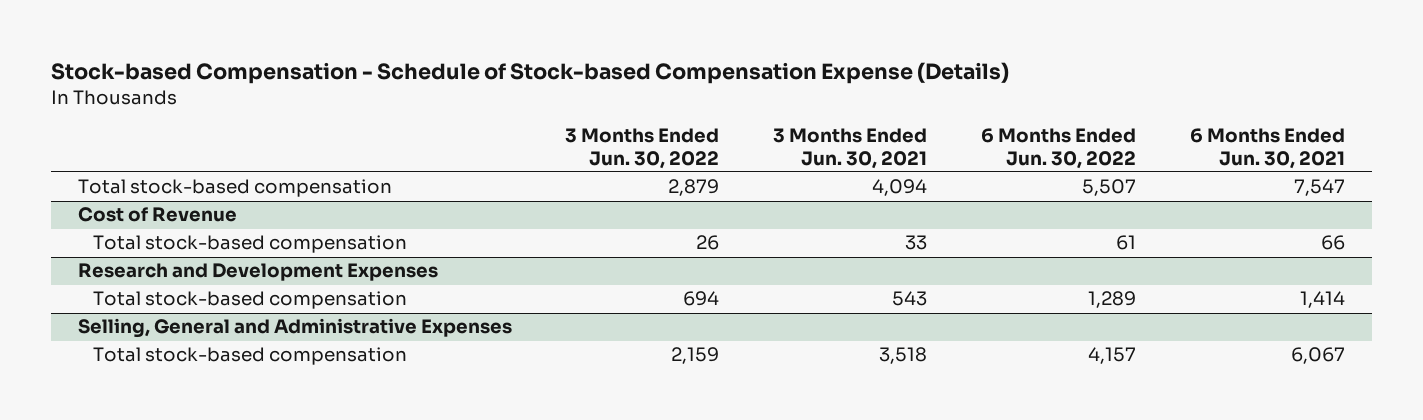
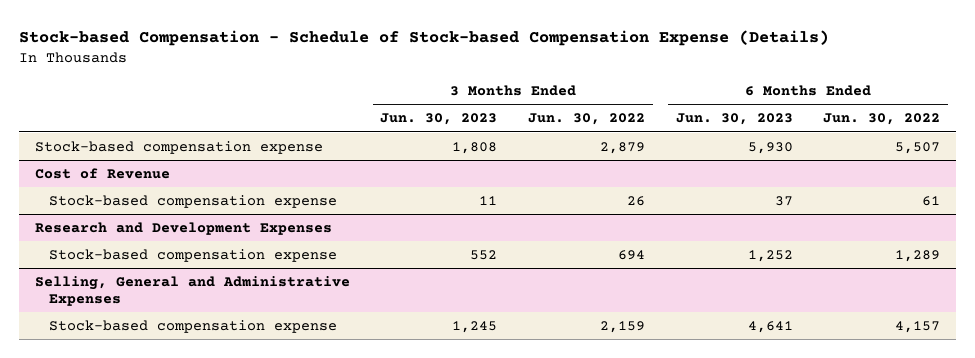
- | 3 Months Ended Jun. 30, 2022 | 3 Months Ended Jun. 30, 2021 | 6 Months Ended Jun. 30, 2022 | 6 Months Ended Jun. 30, 2021
+ | 3 Months Ended Jun. 30, 2023 | 3 Months Ended Jun. 30, 2022 | 6 Months Ended Jun. 30, 2023 | 6 Months Ended Jun. 30, 2022
- Total stock-based compensation | 2,879 | 4,094 | 5,507 | 7,547
+ Stock-based compensation expense | 1,808 | 2,879 | 5,930 | 5,507
@ Cost of Revenue
- Total stock-based compensation | 26 | 33 | 61 | 66
+ Stock-based compensation expense | 11 | 26 | 37 | 61
@ Research and Development Expenses
- Total stock-based compensation | 694 | 543 | 1,289 | 1,414
+ Stock-based compensation expense | 552 | 694 | 1,252 | 1,289
@ Selling, General and Administrative Expenses
- Total stock-based compensation | 2,159 | 3,518 | 4,157 | 6,067
+ Stock-based compensation expense | 1,245 | 2,159 | 4,641 | 4,157

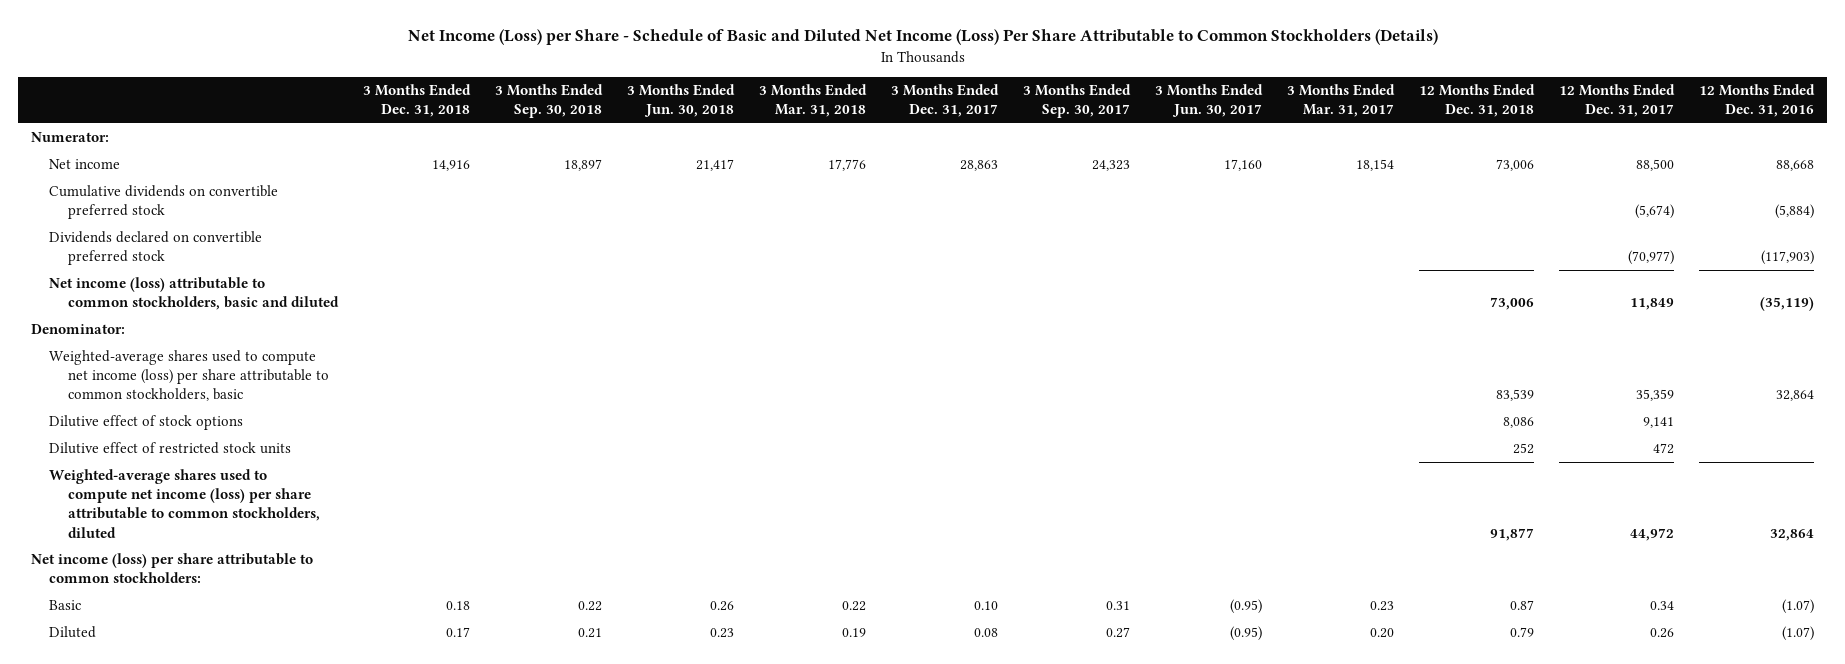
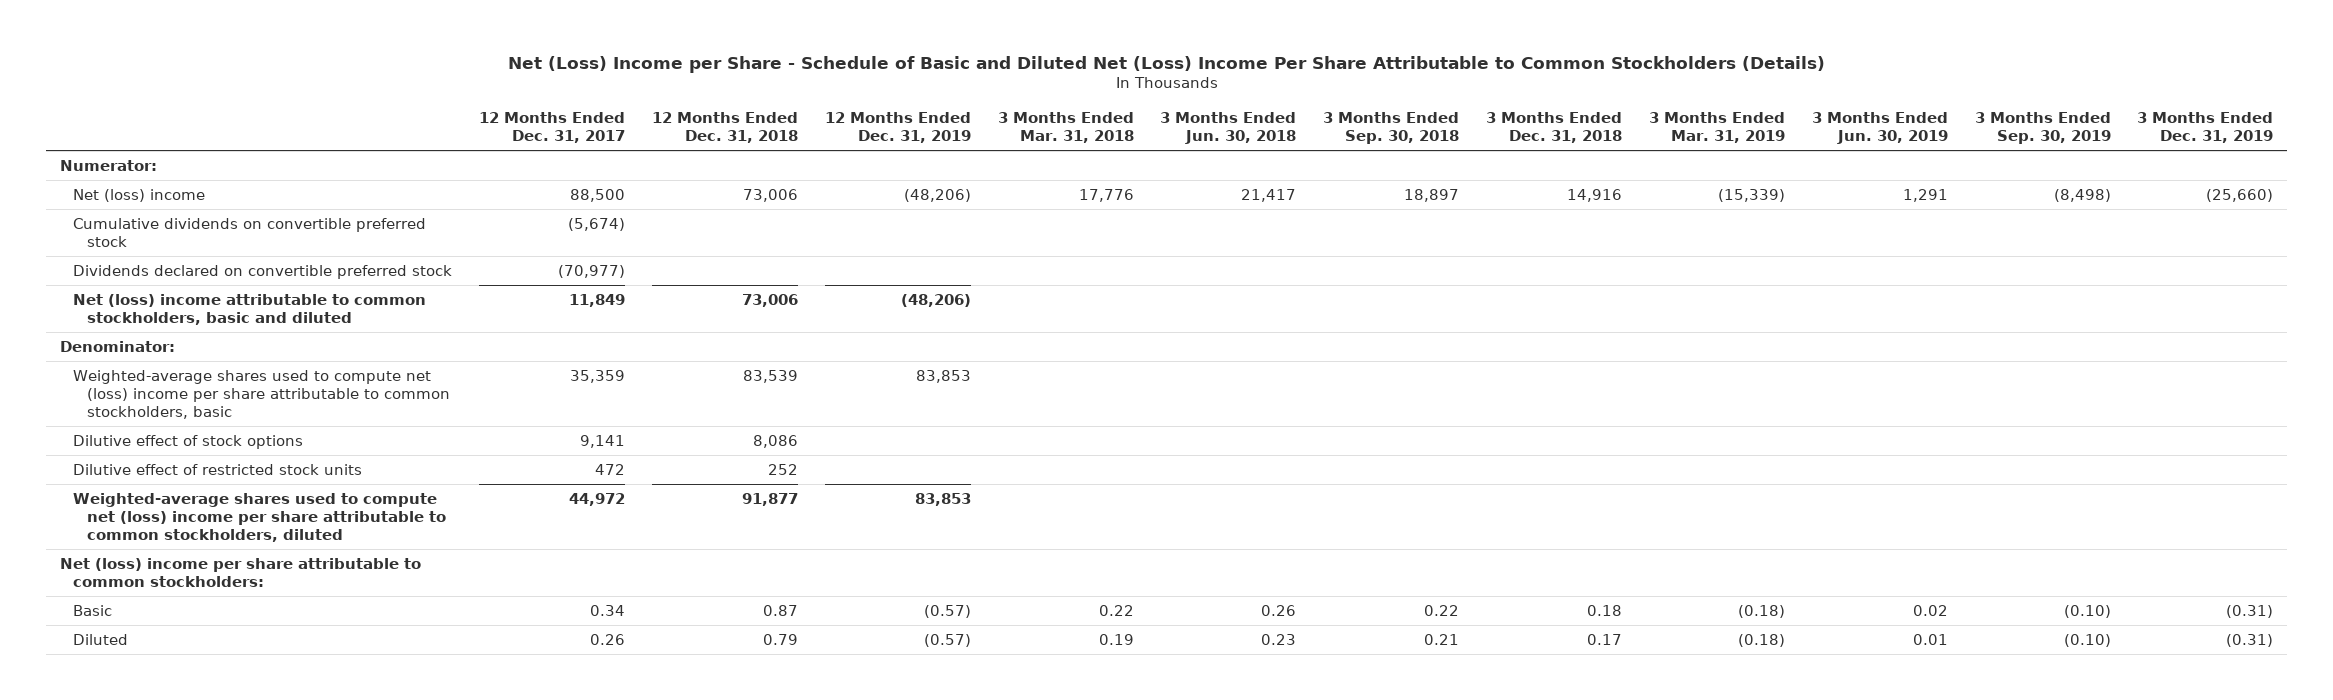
- Net Income (Loss) per Share - Schedule of Basic and Diluted Net Income (Loss) Per Share Attributable to Common Stockholders (Details)
+ Net (Loss) Income per Share - Schedule of Basic and Diluted Net (Loss) Income Per Share Attributable to Common Stockholders (Details)
- | 3 Months Ended Dec. 31, 2018 | 3 Months Ended Sep. 30, 2018 | 3 Months Ended Jun. 30, 2018 | 3 Months Ended Mar. 31, 2018 | 3 Months Ended Dec. 31, 2017 | 3 Months Ended Sep. 30, 2017 | 3 Months Ended Jun. 30, 2017 | 3 Months Ended Mar. 31, 2017 | 12 Months Ended Dec. 31, 2018 | 12 Months Ended Dec. 31, 2017 | 12 Months Ended Dec. 31, 2016
+ | 12 Months Ended Dec. 31, 2017 | 12 Months Ended Dec. 31, 2018 | 12 Months Ended Dec. 31, 2019 | 3 Months Ended Mar. 31, 2018 | 3 Months Ended Jun. 30, 2018 | 3 Months Ended Sep. 30, 2018 | 3 Months Ended Dec. 31, 2018 | 3 Months Ended Mar. 31, 2019 | 3 Months Ended Jun. 30, 2019 | 3 Months Ended Sep. 30, 2019 | 3 Months Ended Dec. 31, 2019
- Net income | 14,916 | 18,897 | 21,417 | 17,776 | 28,863 | 24,323 | 17,160 | 18,154 | 73,006 | 88,500 | 88,668
+ Net (loss) income | 88,500 | 73,006 | (48,206) | 17,776 | 21,417 | 18,897 | 14,916 | (15,339) | 1,291 | (8,498) | (25,660)
- Net income (loss) attributable to common stockholders, basic and diluted | | | | | | | | | 73,006 | 11,849 | (35,119)
+ Net (loss) income attributable to common stockholders, basic and diluted | 11,849 | 73,006 | (48,206) | | | | | | | |
- Weighted-average shares used to compute net income (loss) per share attributable to common stockholders, basic | | | | | | | | | 83,539 | 35,359 | 32,864
+ Weighted-average shares used to compute net (loss) income per share attributable to common stockholders, basic | 35,359 | 83,539 | 83,853 | | | | | | | |
- Weighted-average shares used to compute net income (loss) per share attributable to common stockholders, diluted | | | | | | | | | 91,877 | 44,972 | 32,864
- Net income (loss) per share attributable to common stockholders:
+ Weighted-average shares used to compute net (loss) income per share attributable to common stockholders, diluted | 44,972 | 91,877 | 83,853 | | | | | | | |
+ Net (loss) income per share attributable to common stockholders:

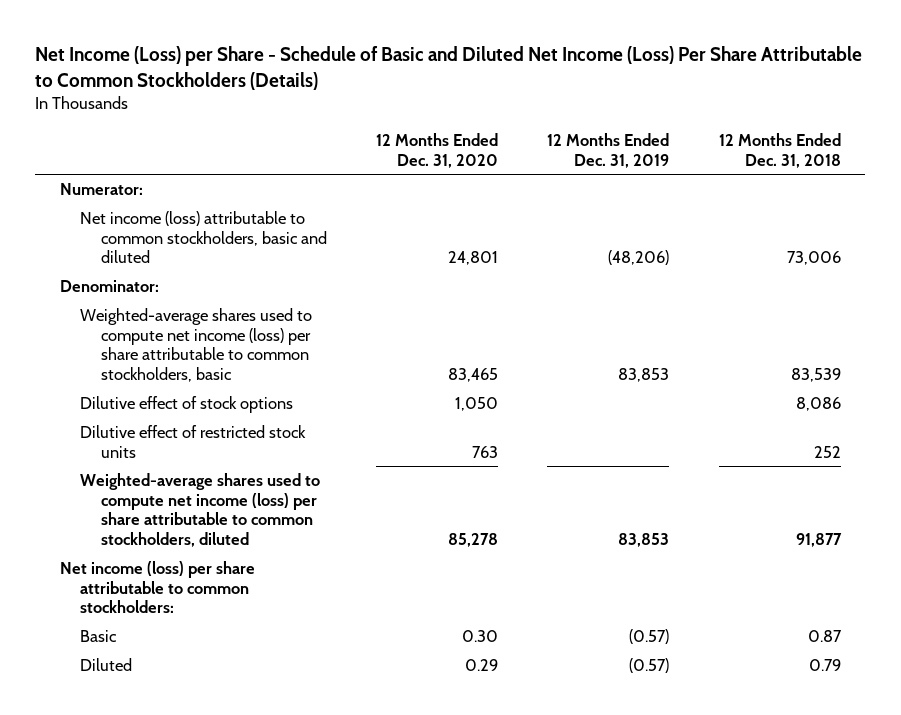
- Net (Loss) Income per Share - Schedule of Basic and Diluted Net (Loss) Income Per Share Attributable to Common Stockholders (Details)
+ Net Income (Loss) per Share - Schedule of Basic and Diluted Net Income (Loss) Per Share Attributable to Common Stockholders (Details)
- | 12 Months Ended Dec. 31, 2017 | 12 Months Ended Dec. 31, 2018 | 12 Months Ended Dec. 31, 2019 | 3 Months Ended Mar. 31, 2018 | 3 Months Ended Jun. 30, 2018 | 3 Months Ended Sep. 30, 2018 | 3 Months Ended Dec. 31, 2018 | 3 Months Ended Mar. 31, 2019 | 3 Months Ended Jun. 30, 2019 | 3 Months Ended Sep. 30, 2019 | 3 Months Ended Dec. 31, 2019
+ | 12 Months Ended Dec. 31, 2020 | 12 Months Ended Dec. 31, 2019 | 12 Months Ended Dec. 31, 2018
- Net (loss) income | 88,500 | 73,006 | (48,206) | 17,776 | 21,417 | 18,897 | 14,916 | (15,339) | 1,291 | (8,498) | (25,660)
- Cumulative dividends on convertible preferred stock | (5,674) | | | | | | | | | |
- Dividends declared on convertible preferred stock | (70,977) | | | | | | | | | |
- Net (loss) income attributable to common stockholders, basic and diluted | 11,849 | 73,006 | (48,206) | | | | | | | |
+ Net income (loss) attributable to common stockholders, basic and diluted | 24,801 | (48,206) | 73,006
- Weighted-average shares used to compute net (loss) income per share attributable to common stockholders, basic | 35,359 | 83,539 | 83,853 | | | | | | | |
+ Weighted-average shares used to compute net income (loss) per share attributable to common stockholders, basic | 83,465 | 83,853 | 83,539
- Weighted-average shares used to compute net (loss) income per share attributable to common stockholders, diluted | 44,972 | 91,877 | 83,853 | | | | | | | |
- Net (loss) income per share attributable to common stockholders:
+ Weighted-average shares used to compute net income (loss) per share attributable to common stockholders, diluted | 85,278 | 83,853 | 91,877
+ Net income (loss) per share attributable to common stockholders:

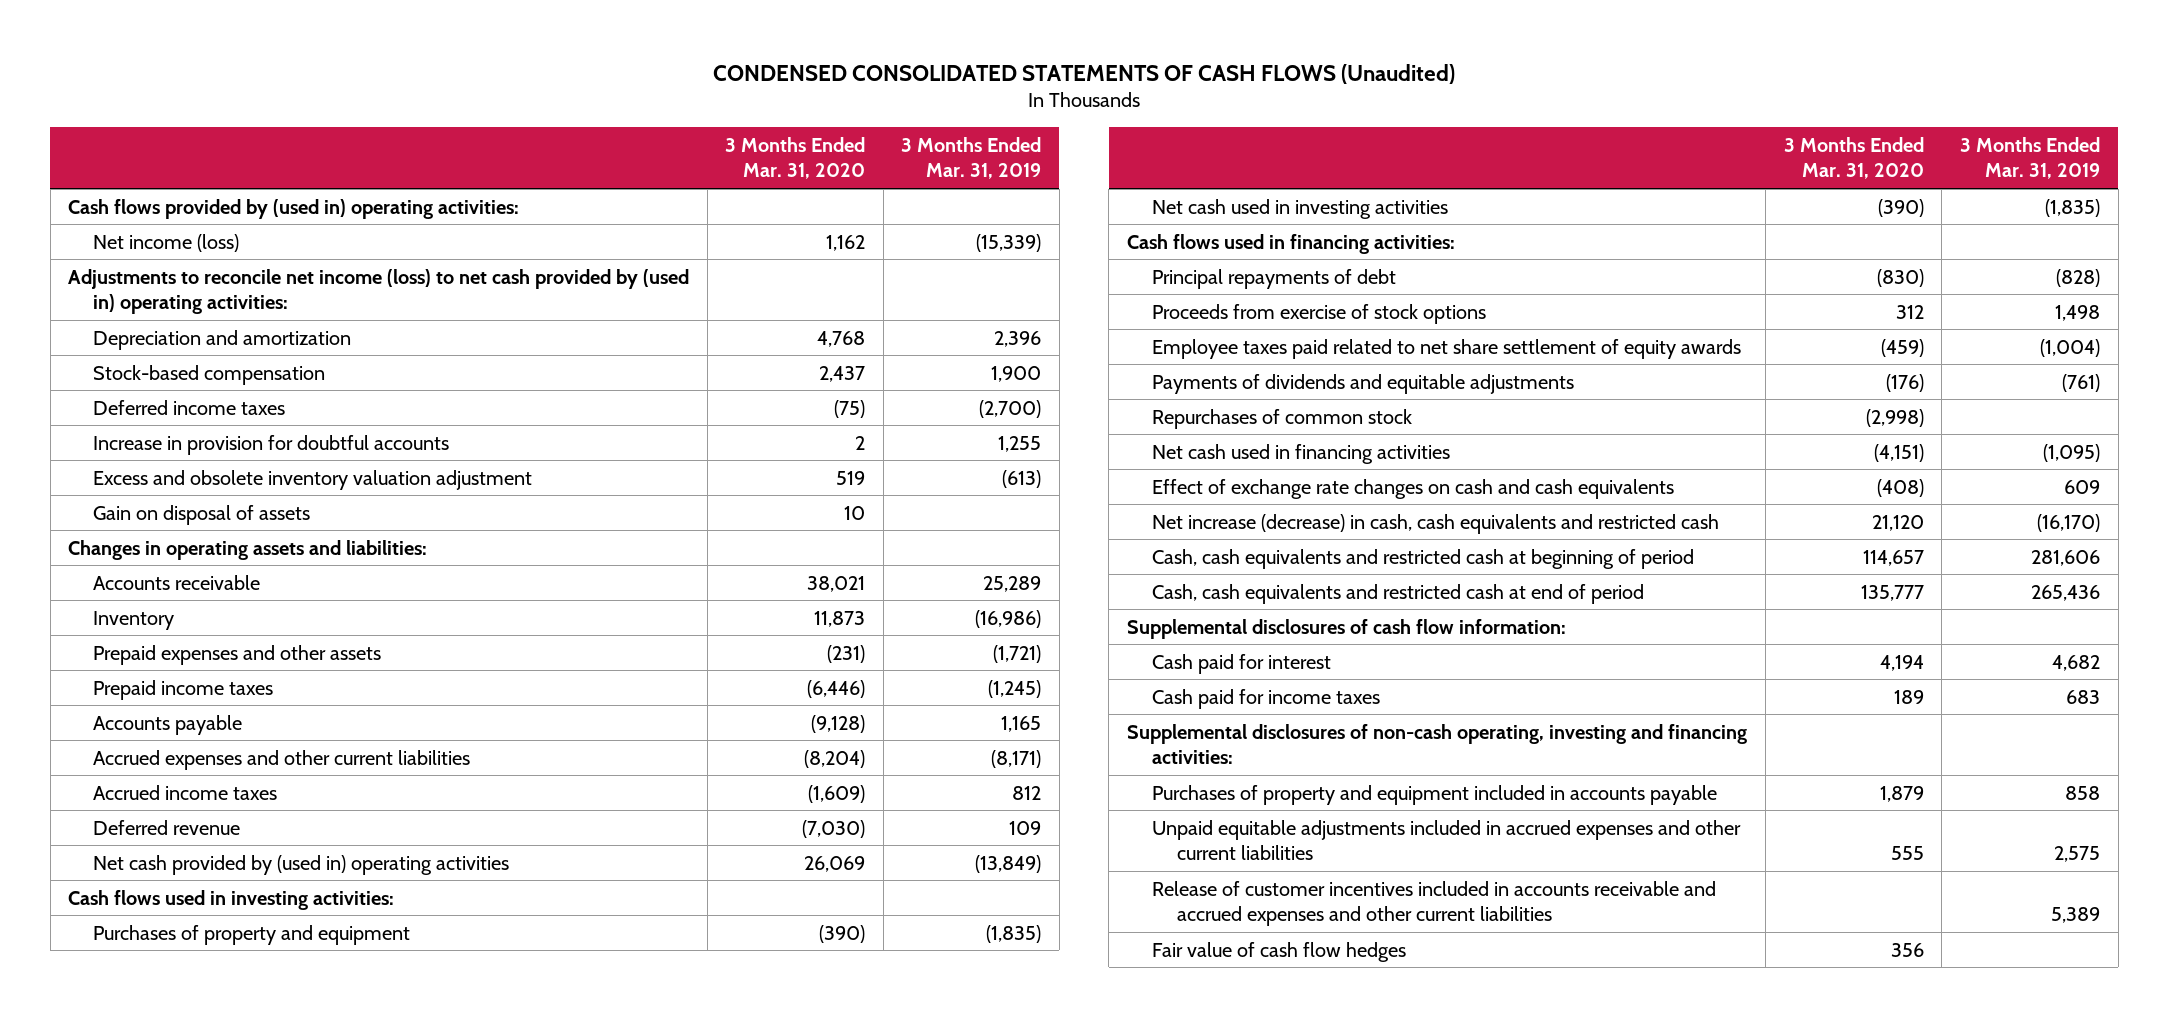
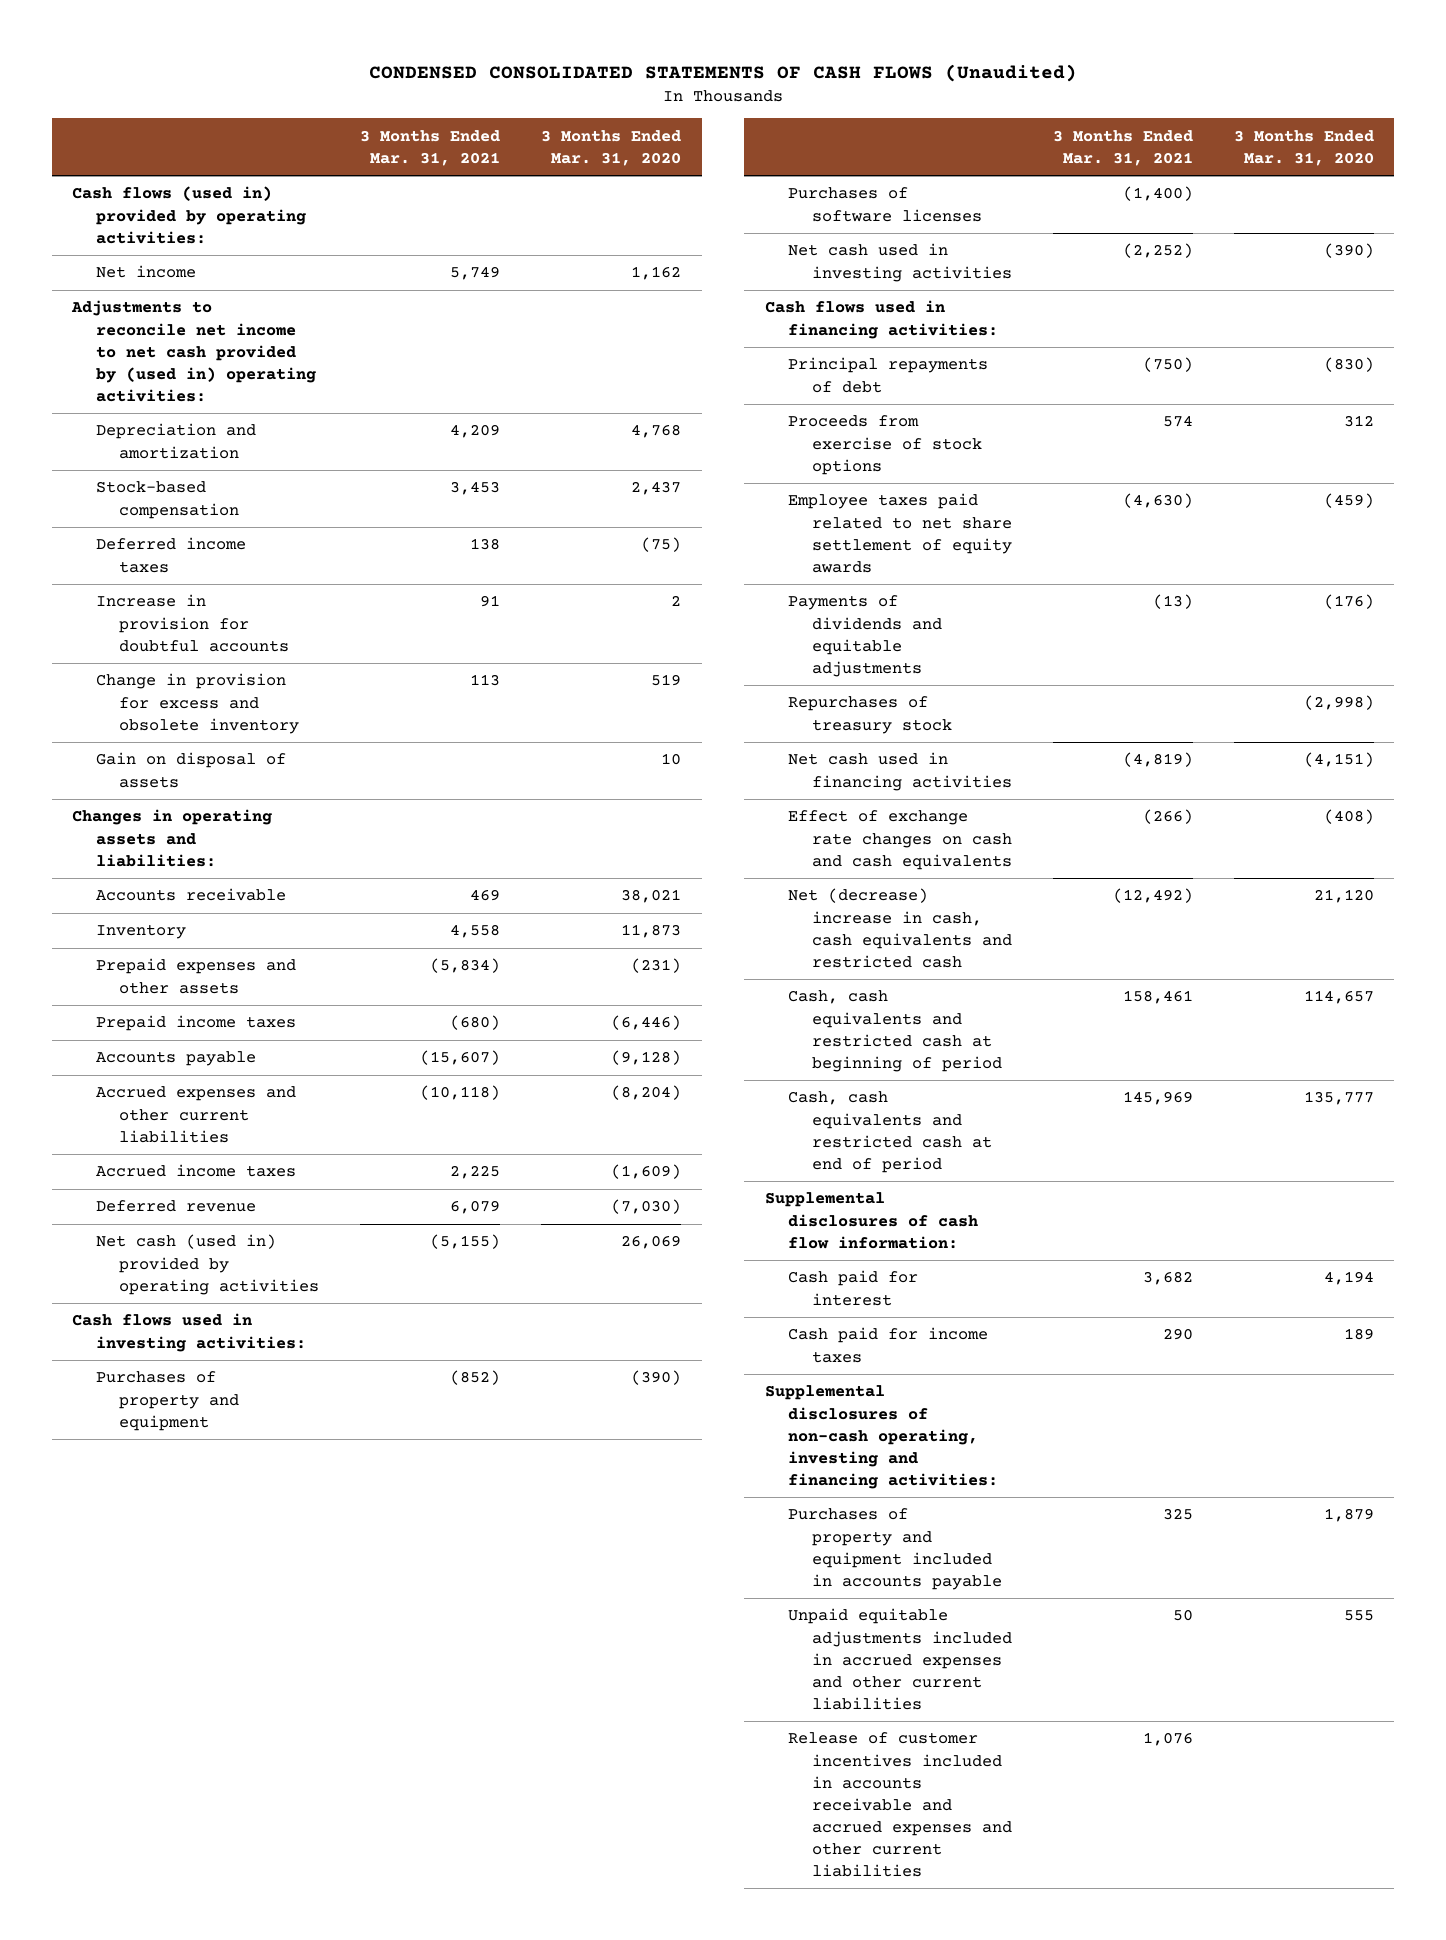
- | 3 Months Ended Mar. 31, 2020 | 3 Months Ended Mar. 31, 2019
+ | 3 Months Ended Mar. 31, 2021 | 3 Months Ended Mar. 31, 2020
- Cash flows provided by (used in) operating activities:
- Net income (loss) | 1,162 | (15,339)
- Adjustments to reconcile net income (loss) to net cash provided by (used in) operating activities:
+ Cash flows (used in) provided by operating activities:
+ Net income | 5,749 | 1,162
+ Adjustments to reconcile net income to net cash provided by (used in) operating activities:
- Excess and obsolete inventory valuation adjustment | 519 | (613)
+ Change in provision for excess and obsolete inventory | 113 | 519
- Net cash provided by (used in) operating activities | 26,069 | (13,849)
+ Net cash (used in) provided by operating activities | (5,155) | 26,069
+ Purchases of software licenses | (1,400) |
- Repurchases of common stock | (2,998) |
+ Repurchases of treasury stock | | (2,998)
- Net increase (decrease) in cash, cash equivalents and restricted cash | 21,120 | (16,170)
+ Net (decrease) increase in cash, cash equivalents and restricted cash | (12,492) | 21,120
- Fair value of cash flow hedges | 356 |

